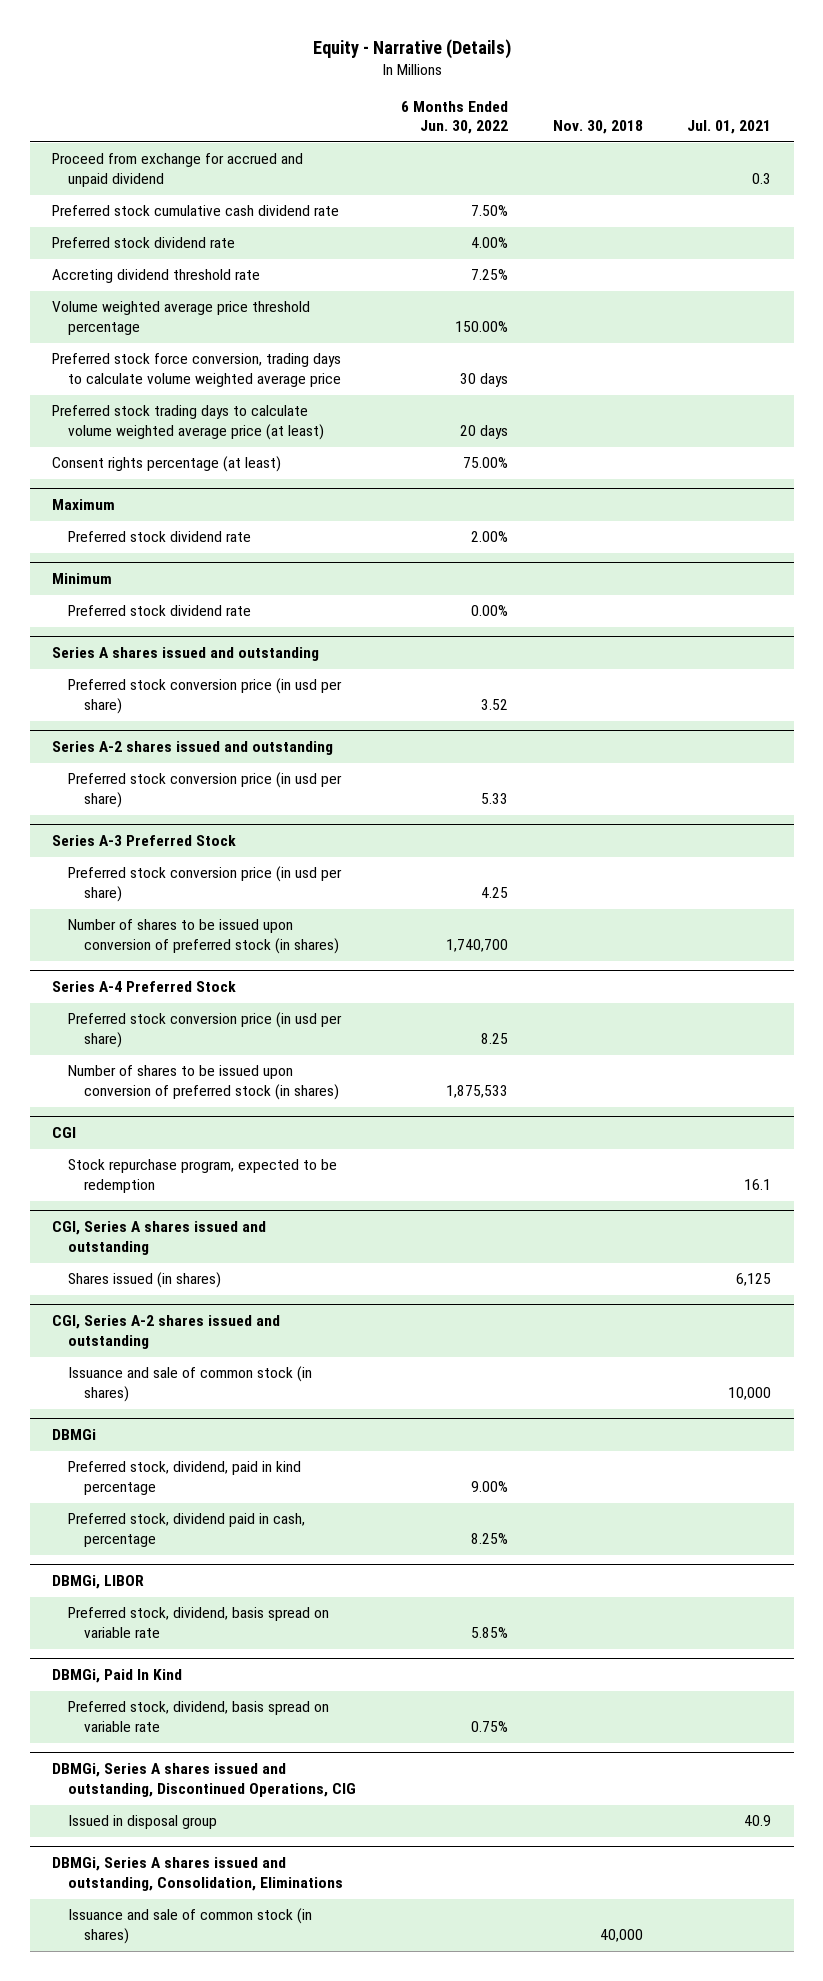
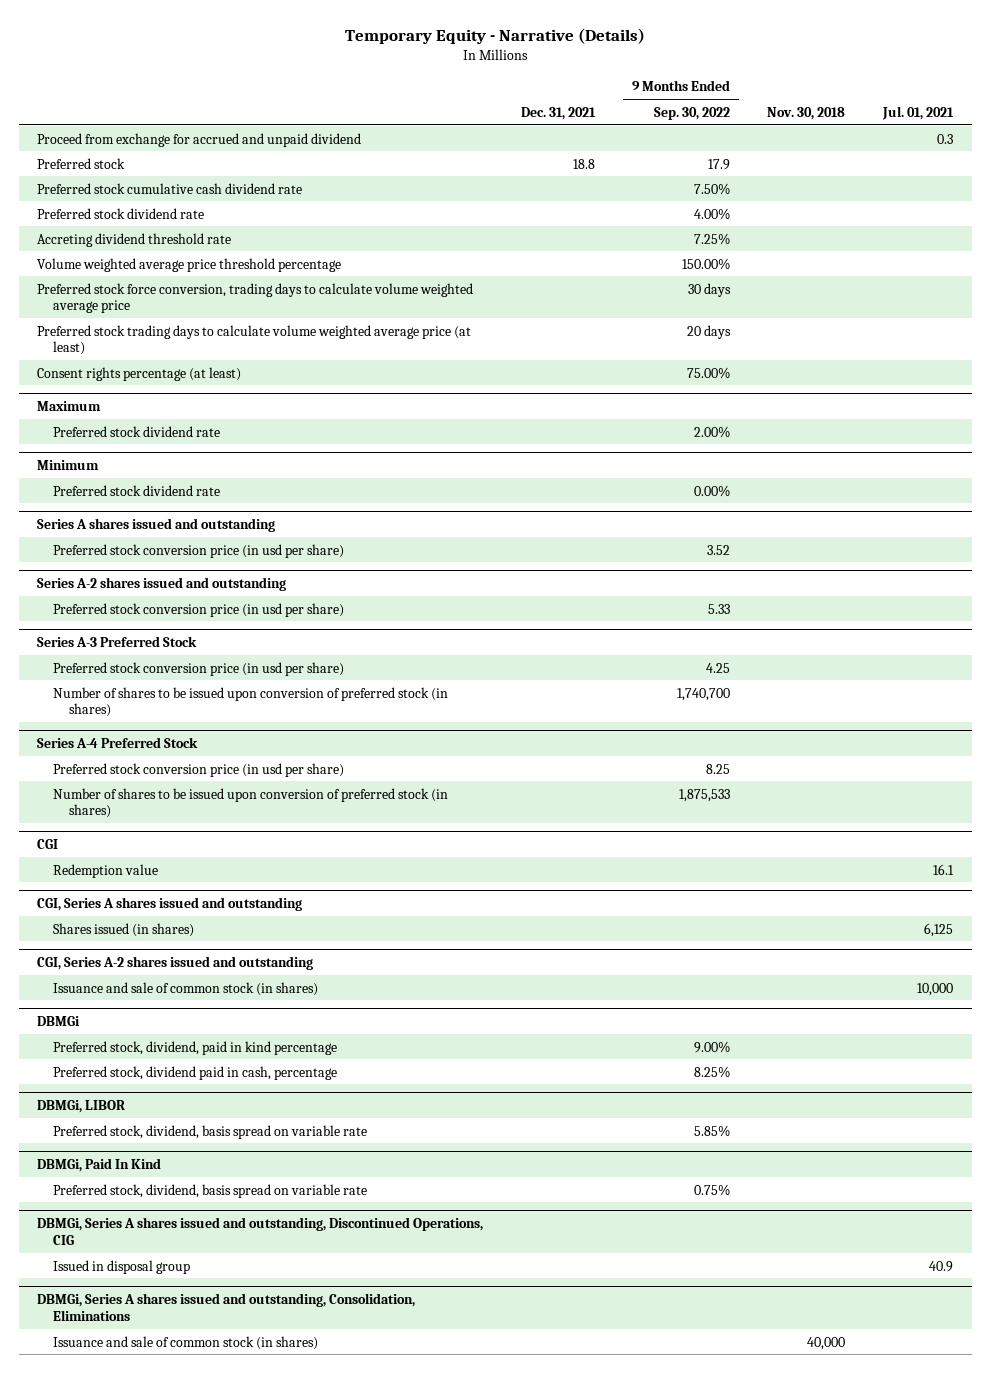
- Equity - Narrative (Details)
+ Temporary Equity - Narrative (Details)
- | 6 Months Ended Jun. 30, 2022 | Nov. 30, 2018 | Jul. 01, 2021
+ | Dec. 31, 2021 | 9 Months Ended Sep. 30, 2022 | Nov. 30, 2018 | Jul. 01, 2021
+ Preferred stock | 18.8 | 17.9 | |
@ CGI
- Stock repurchase program, expected to be redemption | | | 16.1
+ Redemption value | | | | 16.1

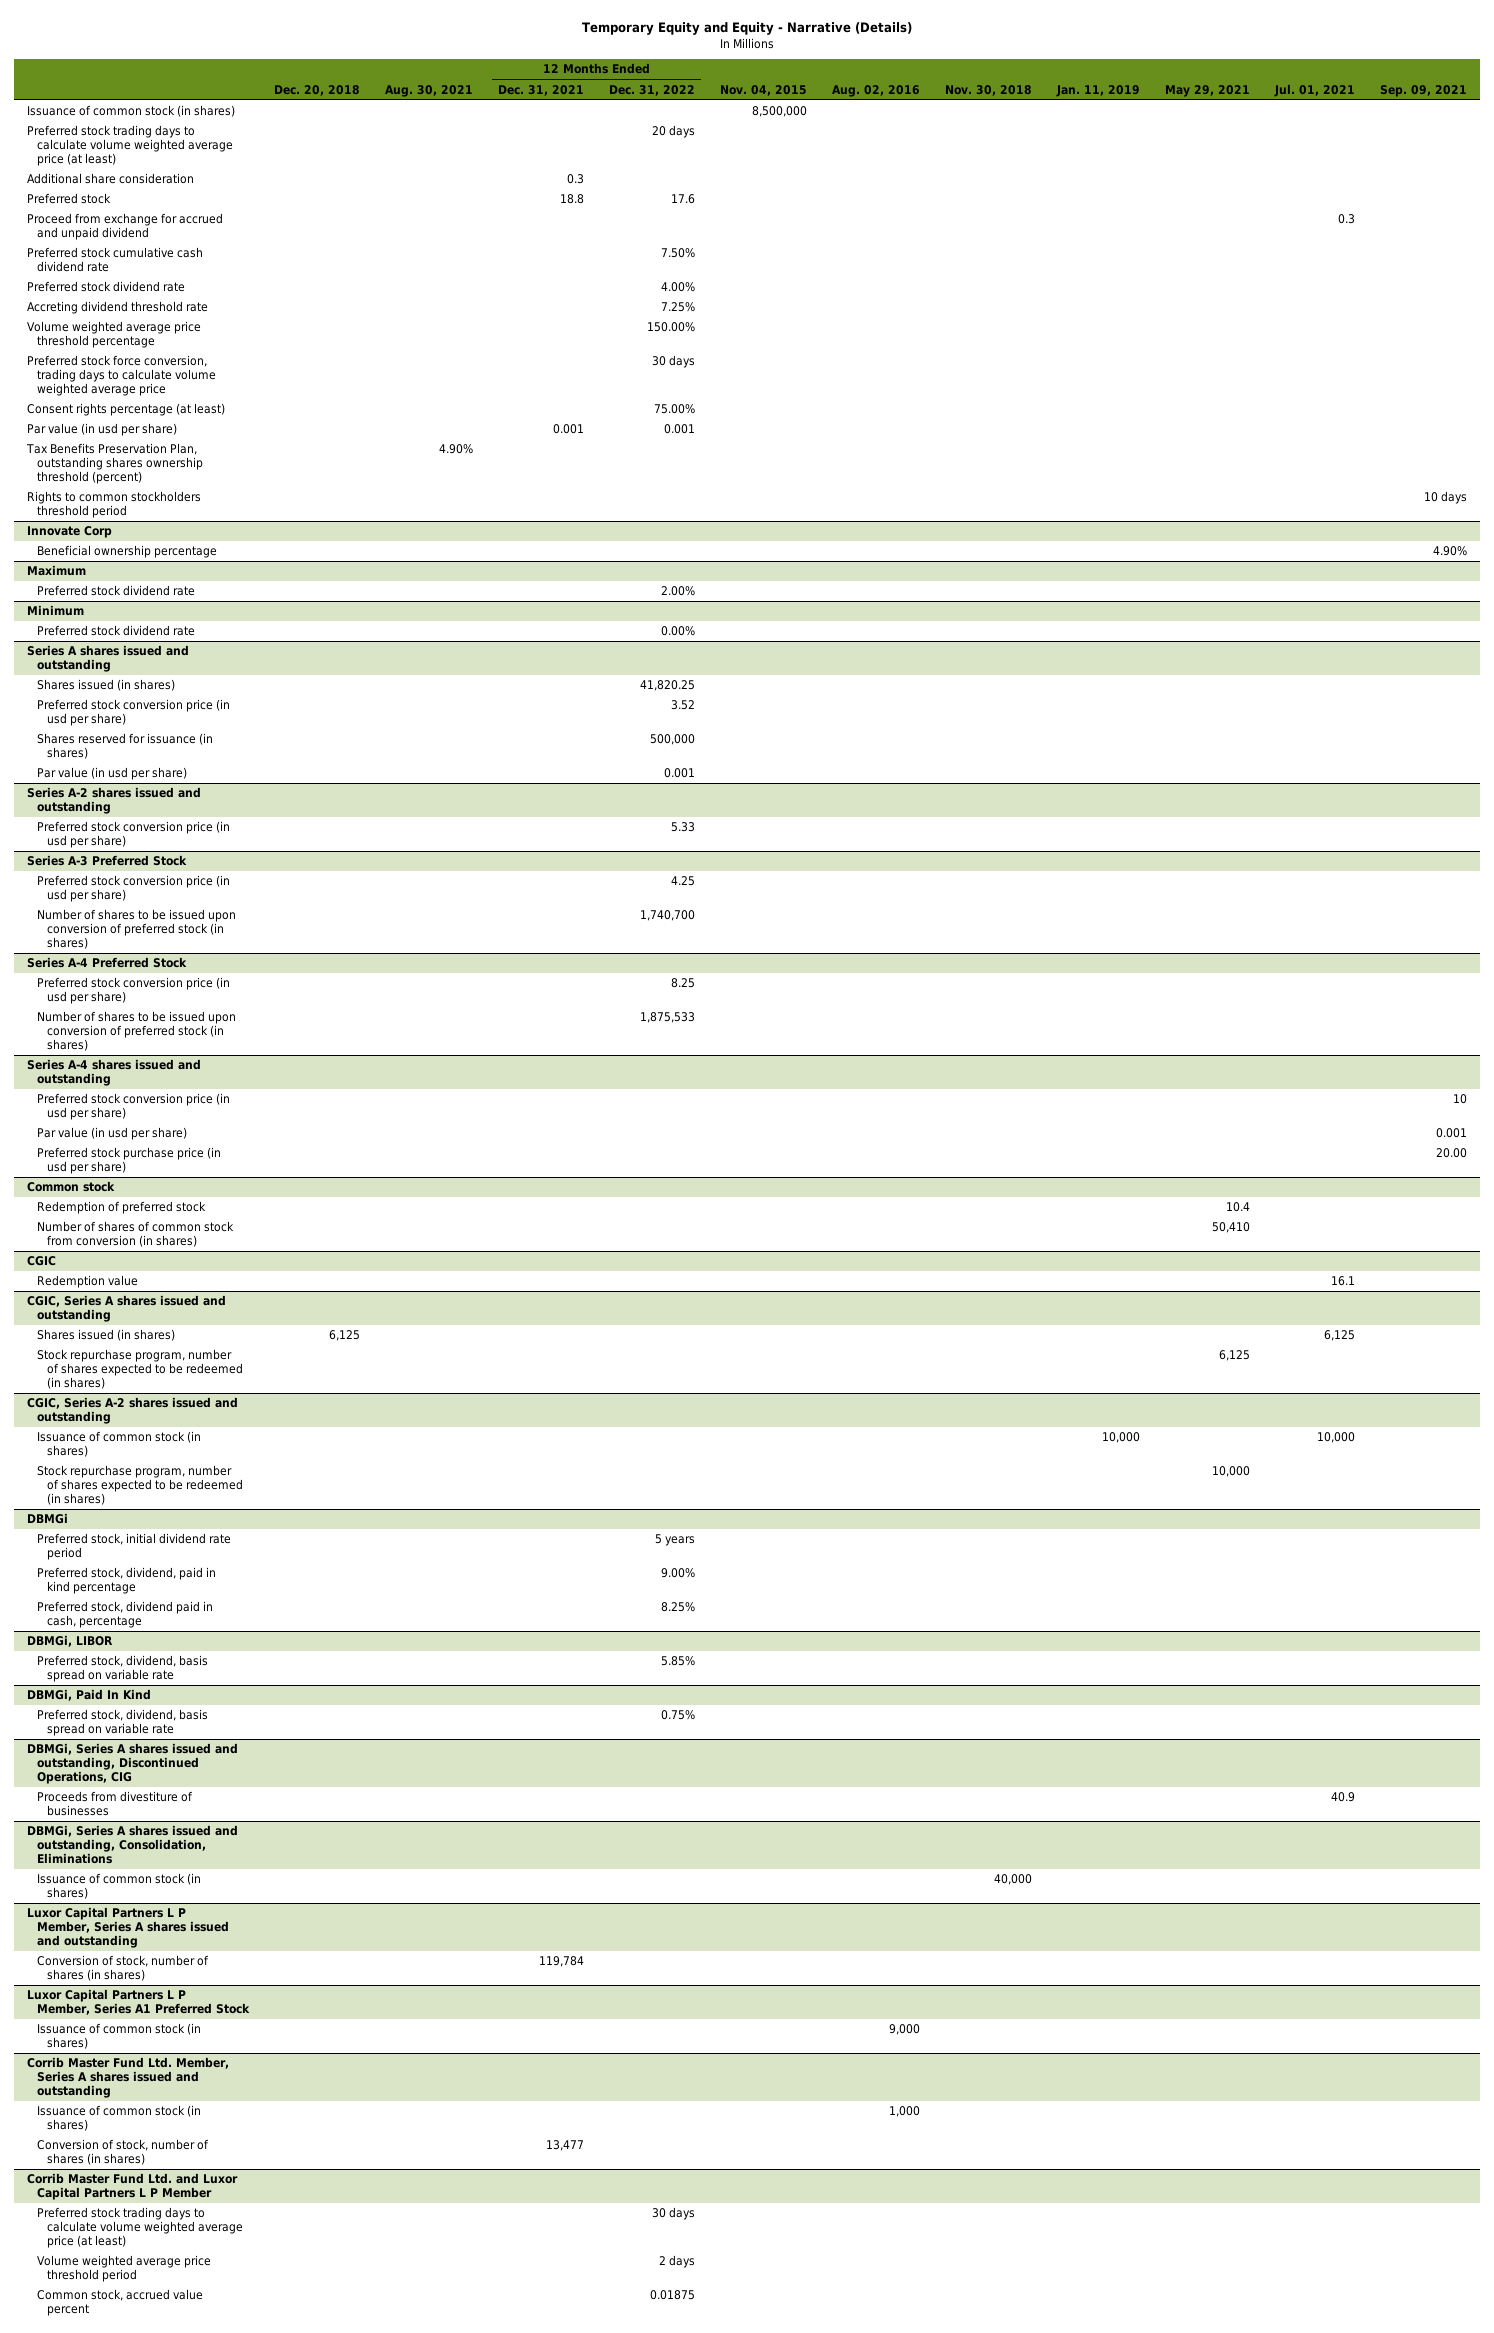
- Temporary Equity - Narrative (Details)
+ Temporary Equity and Equity - Narrative (Details)
- | Dec. 31, 2021 | 9 Months Ended Sep. 30, 2022 | Nov. 30, 2018 | Jul. 01, 2021
+ | Dec. 20, 2018 | Aug. 30, 2021 | 12 Months Ended Dec. 31, 2021 | 12 Months Ended Dec. 31, 2022 | Nov. 04, 2015 | Aug. 02, 2016 | Nov. 30, 2018 | Jan. 11, 2019 | May 29, 2021 | Jul. 01, 2021 | Sep. 09, 2021
+ Issuance of common stock (in shares) | | | | | 8,500,000 | | | | | |
moved up: Preferred stock trading days to calculate volume weighted average price (at least) | | | | 20 days | | | | | | |
+ Additional share consideration | | | 0.3 | | | | | | | |
moved down: Proceed from exchange for accrued and unpaid dividend | | | | | | | | | | 0.3 |
+ Par value (in usd per share) | | | 0.001 | 0.001 | | | | | | |
+ Tax Benefits Preservation Plan, outstanding shares ownership threshold (percent) | | 4.90% | | | | | | | | |
+ Rights to common stockholders threshold period | | | | | | | | | | | 10 days
+ Innovate Corp
+ Beneficial ownership percentage | | | | | | | | | | | 4.90%
@ Series A shares issued and outstanding
+ Shares issued (in shares) | | | | 41,820.25 | | | | | | |
+ Shares reserved for issuance (in shares) | | | | 500,000 | | | | | | |
+ Par value (in usd per share) | | | | 0.001 | | | | | | |
- CGI
+ Series A-4 shares issued and outstanding
+ Preferred stock conversion price (in usd per share) | | | | | | | | | | | 10
+ Par value (in usd per share) | | | | | | | | | | | 0.001
+ Preferred stock purchase price (in usd per share) | | | | | | | | | | | 20.00
+ Common stock
+ Redemption of preferred stock | | | | | | | | | 10.4 | |
+ Number of shares of common stock from conversion (in shares) | | | | | | | | | 50,410 | |
+ CGIC
- CGI, Series A shares issued and outstanding
+ CGIC, Series A shares issued and outstanding
- CGI, Series A-2 shares issued and outstanding
- Issuance and sale of common stock (in shares) | | | | 10,000
+ Stock repurchase program, number of shares expected to be redeemed (in shares) | | | | | | | | | 6,125 | |
+ CGIC, Series A-2 shares issued and outstanding
+ Issuance of common stock (in shares) | | | | | | | | 10,000 | | 10,000 |
+ Stock repurchase program, number of shares expected to be redeemed (in shares) | | | | | | | | | 10,000 | |
@ DBMGi
+ Preferred stock, initial dividend rate period | | | | 5 years | | | | | | |
@ DBMGi, Series A shares issued and outstanding, Discontinued Operations, CIG
- Issued in disposal group | | | | 40.9
+ Proceeds from divestiture of businesses | | | | | | | | | | 40.9 |
@ DBMGi, Series A shares issued and outstanding, Consolidation, Eliminations
- Issuance and sale of common stock (in shares) | | | 40,000 |
+ Issuance of common stock (in shares) | | | | | | | 40,000 | | | |
+ Luxor Capital Partners L P Member, Series A shares issued and outstanding
+ Conversion of stock, number of shares (in shares) | | | 119,784 | | | | | | | |
+ Luxor Capital Partners L P Member, Series A1 Preferred Stock
+ Issuance of common stock (in shares) | | | | | | 9,000 | | | | |
+ Corrib Master Fund Ltd. Member, Series A shares issued and outstanding
+ Issuance of common stock (in shares) | | | | | | 1,000 | | | | |
+ Conversion of stock, number of shares (in shares) | | | 13,477 | | | | | | | |
+ Corrib Master Fund Ltd. and Luxor Capital Partners L P Member
+ Preferred stock trading days to calculate volume weighted average price (at least) | | | | 30 days | | | | | | |
+ Volume weighted average price threshold period | | | | 2 days | | | | | | |
+ Common stock, accrued value percent | | | | 0.01875 | | | | | | |

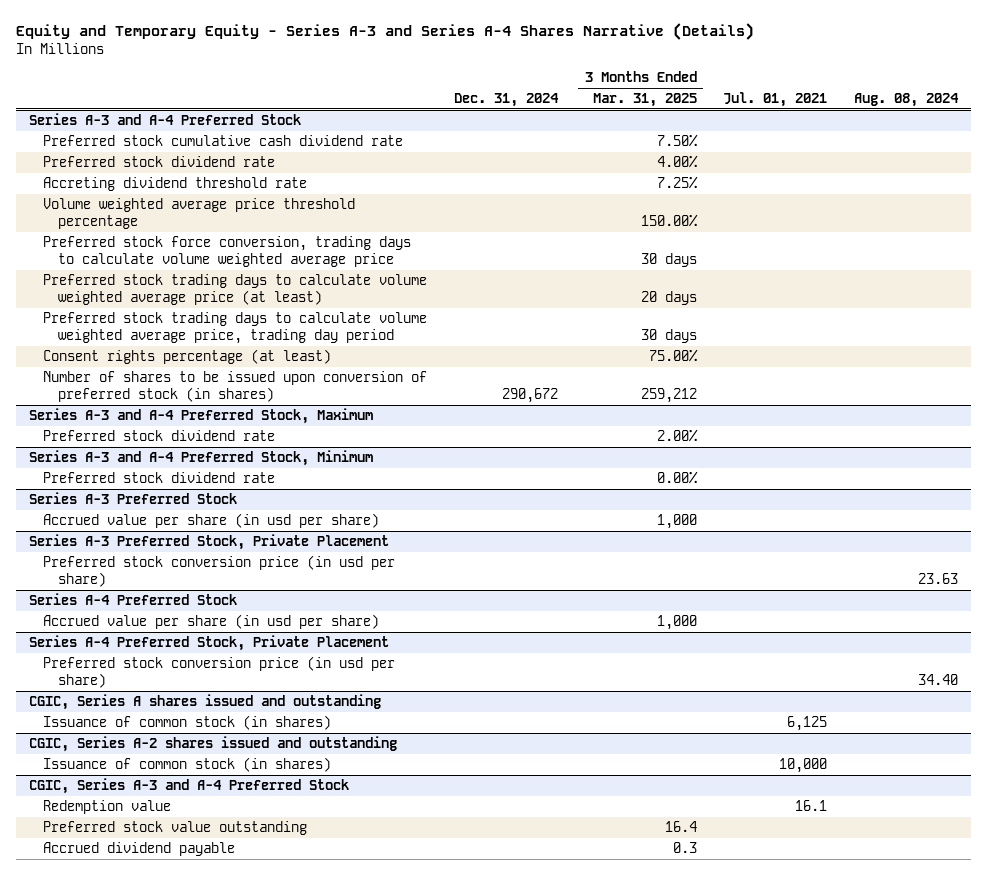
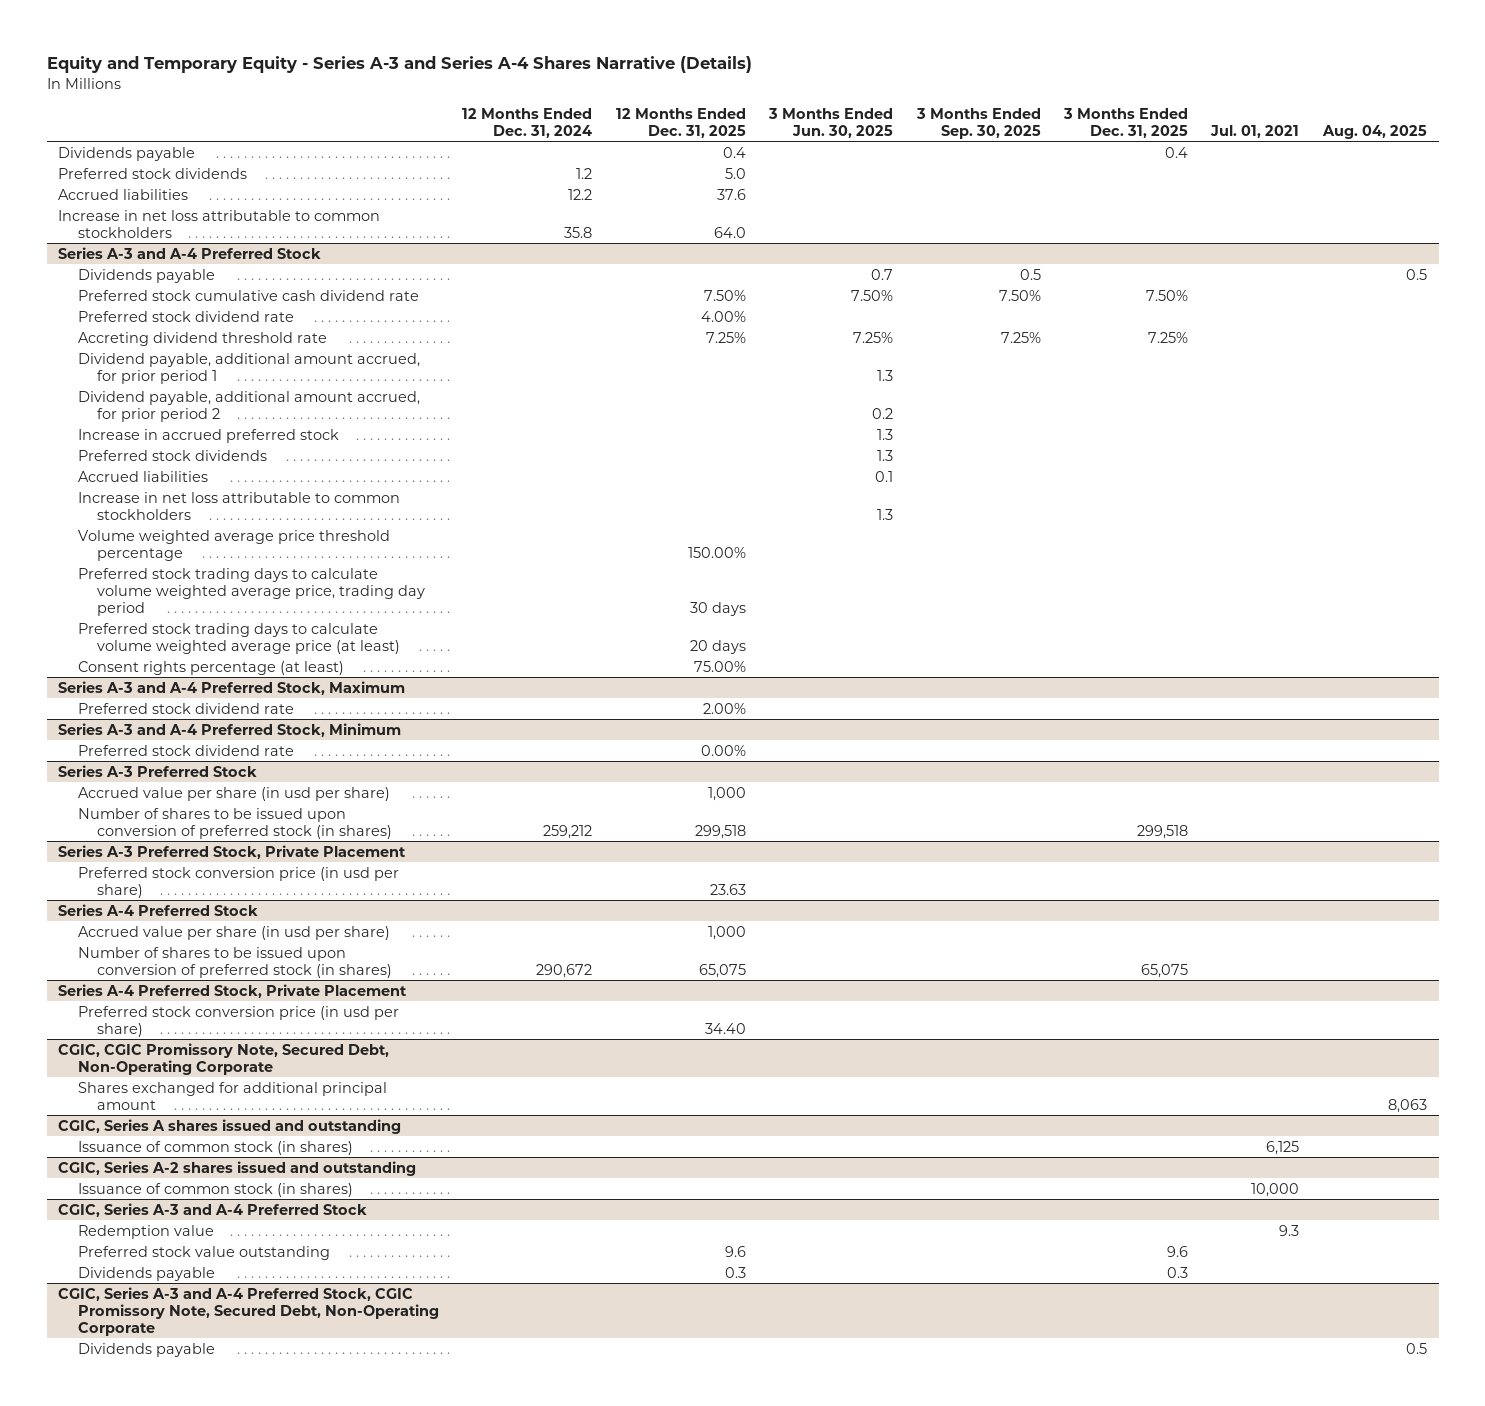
- | Dec. 31, 2024 | 3 Months Ended Mar. 31, 2025 | Jul. 01, 2021 | Aug. 08, 2024
+ | 12 Months Ended Dec. 31, 2024 | 12 Months Ended Dec. 31, 2025 | 3 Months Ended Jun. 30, 2025 | 3 Months Ended Sep. 30, 2025 | 3 Months Ended Dec. 31, 2025 | Jul. 01, 2021 | Aug. 04, 2025
+ Dividends payable | | 0.4 | | | 0.4 | |
+ Preferred stock dividends | 1.2 | 5.0 | | | | |
+ Accrued liabilities | 12.2 | 37.6 | | | | |
+ Increase in net loss attributable to common stockholders | 35.8 | 64.0 | | | | |
@ Series A-3 and A-4 Preferred Stock
+ Dividends payable | | | 0.7 | 0.5 | | | 0.5
+ Dividend payable, additional amount accrued, for prior period 1 | | | 1.3 | | | |
+ Dividend payable, additional amount accrued, for prior period 2 | | | 0.2 | | | |
+ Increase in accrued preferred stock | | | 1.3 | | | |
+ Preferred stock dividends | | | 1.3 | | | |
+ Accrued liabilities | | | 0.1 | | | |
+ Increase in net loss attributable to common stockholders | | | 1.3 | | | |
- Preferred stock force conversion, trading days to calculate volume weighted average price | | 30 days | |
moved down: Preferred stock trading days to calculate volume weighted average price (at least) | | 20 days | | | | |
- Number of shares to be issued upon conversion of preferred stock (in shares) | 290,672 | 259,212 | |
@ Series A-3 Preferred Stock
+ Number of shares to be issued upon conversion of preferred stock (in shares) | 259,212 | 299,518 | | | 299,518 | |
@ Series A-4 Preferred Stock
+ Number of shares to be issued upon conversion of preferred stock (in shares) | 290,672 | 65,075 | | | 65,075 | |
+ CGIC, CGIC Promissory Note, Secured Debt, Non-Operating Corporate
+ Shares exchanged for additional principal amount | | | | | | | 8,063
@ CGIC, Series A-3 and A-4 Preferred Stock
- Redemption value | | | 16.1 |
+ Redemption value | | | | | | 9.3 |
- Accrued dividend payable | | 0.3 | |
+ Dividends payable | | 0.3 | | | 0.3 | |
+ CGIC, Series A-3 and A-4 Preferred Stock, CGIC Promissory Note, Secured Debt, Non-Operating Corporate
+ Dividends payable | | | | | | | 0.5

